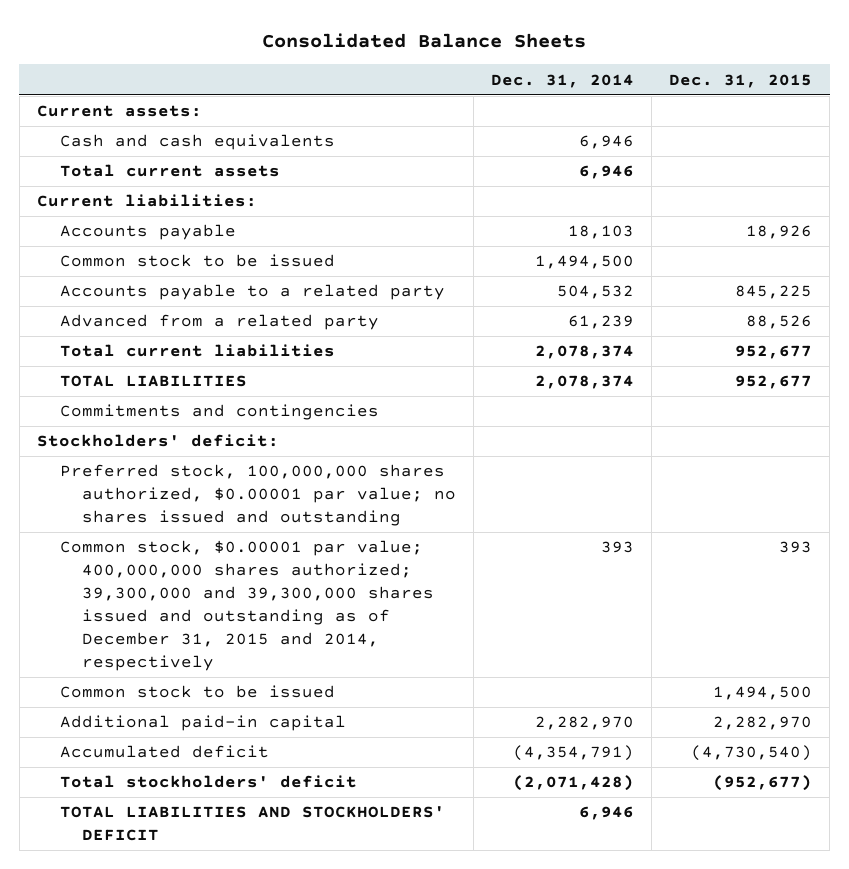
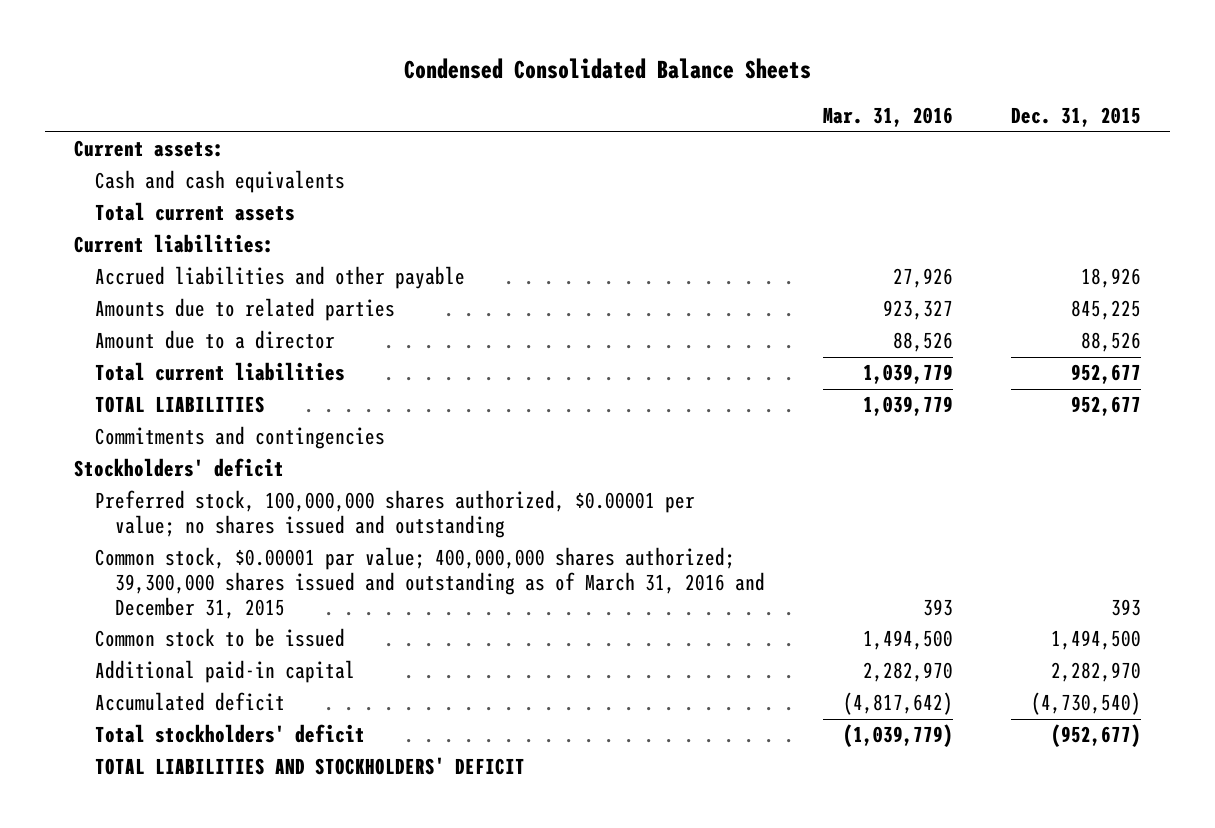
- Consolidated Balance Sheets
+ Condensed Consolidated Balance Sheets
- | Dec. 31, 2014 | Dec. 31, 2015
+ | Mar. 31, 2016 | Dec. 31, 2015
- Accounts payable | 18,103 | 18,926
- Common stock to be issued | 1,494,500 |
- Accounts payable to a related party | 504,532 | 845,225
- Advanced from a related party | 61,239 | 88,526
+ Accrued liabilities and other payable | 27,926 | 18,926
+ Amounts due to related parties | 923,327 | 845,225
+ Amount due to a director | 88,526 | 88,526
- Stockholders' deficit:
- Preferred stock, 100,000,000 shares authorized, $0.00001 par value; no shares issued and outstanding
- Common stock, $0.00001 par value; 400,000,000 shares authorized; 39,300,000 and 39,300,000 shares issued and outstanding as of December 31, 2015 and 2014, respectively | 393 | 393
+ Stockholders' deficit
+ Preferred stock, 100,000,000 shares authorized, $0.00001 per value; no shares issued and outstanding
+ Common stock, $0.00001 par value; 400,000,000 shares authorized; 39,300,000 shares issued and outstanding as of March 31, 2016 and December 31, 2015 | 393 | 393

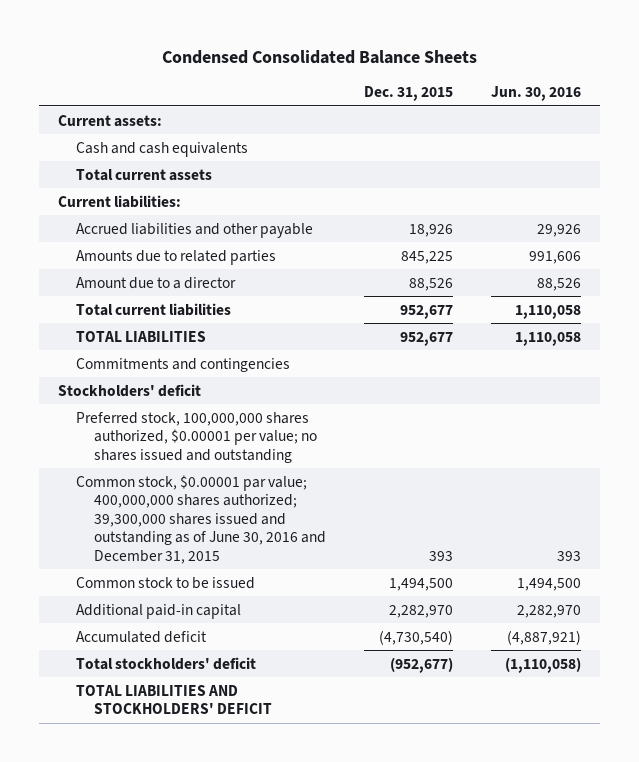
- | Mar. 31, 2016 | Dec. 31, 2015
+ | Dec. 31, 2015 | Jun. 30, 2016
- Common stock, $0.00001 par value; 400,000,000 shares authorized; 39,300,000 shares issued and outstanding as of March 31, 2016 and December 31, 2015 | 393 | 393
+ Common stock, $0.00001 par value; 400,000,000 shares authorized; 39,300,000 shares issued and outstanding as of June 30, 2016 and December 31, 2015 | 393 | 393

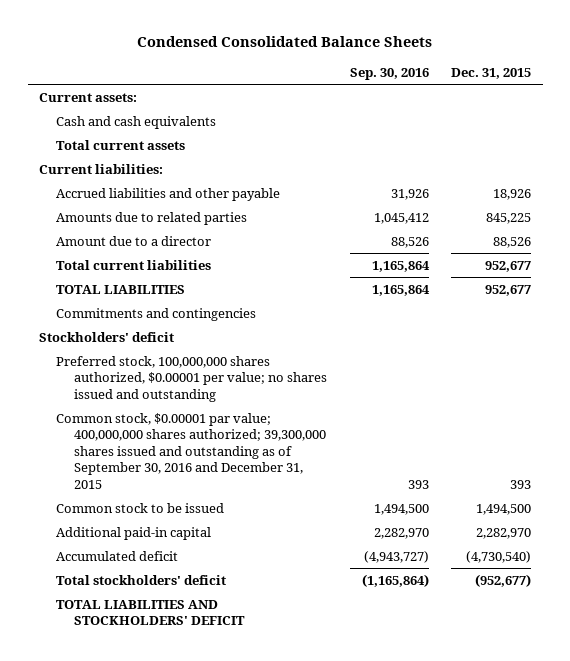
- | Dec. 31, 2015 | Jun. 30, 2016
+ | Sep. 30, 2016 | Dec. 31, 2015
- Common stock, $0.00001 par value; 400,000,000 shares authorized; 39,300,000 shares issued and outstanding as of June 30, 2016 and December 31, 2015 | 393 | 393
+ Common stock, $0.00001 par value; 400,000,000 shares authorized; 39,300,000 shares issued and outstanding as of September 30, 2016 and December 31, 2015 | 393 | 393

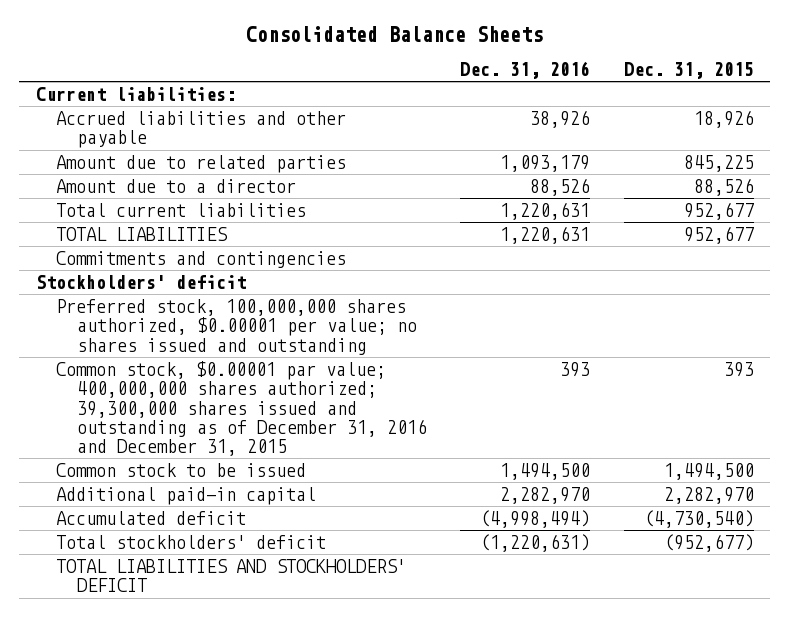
- Condensed Consolidated Balance Sheets
+ Consolidated Balance Sheets
- | Sep. 30, 2016 | Dec. 31, 2015
+ | Dec. 31, 2016 | Dec. 31, 2015
- Current assets:
- Cash and cash equivalents
- Total current assets
- Amounts due to related parties | 1,045,412 | 845,225
+ Amount due to related parties | 1,093,179 | 845,225
- Common stock, $0.00001 par value; 400,000,000 shares authorized; 39,300,000 shares issued and outstanding as of September 30, 2016 and December 31, 2015 | 393 | 393
+ Common stock, $0.00001 par value; 400,000,000 shares authorized; 39,300,000 shares issued and outstanding as of December 31, 2016 and December 31, 2015 | 393 | 393

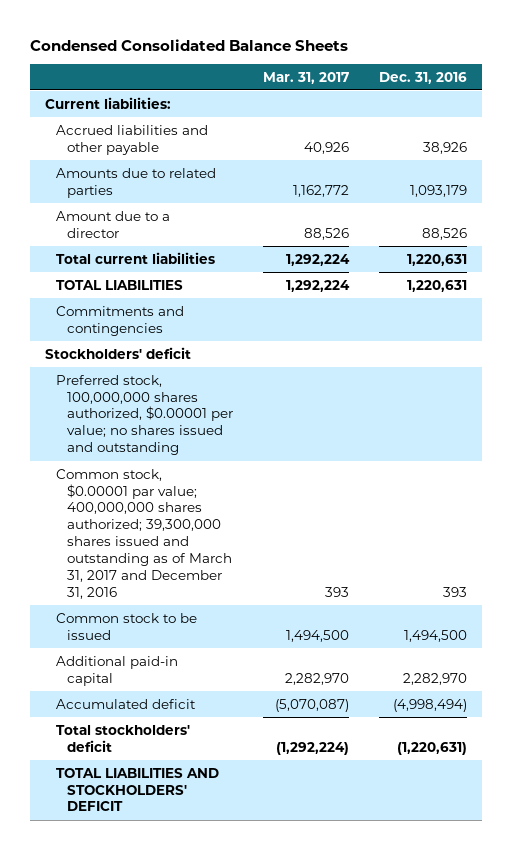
- Consolidated Balance Sheets
+ Condensed Consolidated Balance Sheets
- | Dec. 31, 2016 | Dec. 31, 2015
+ | Mar. 31, 2017 | Dec. 31, 2016
- Amount due to related parties | 1,093,179 | 845,225
+ Amounts due to related parties | 1,162,772 | 1,093,179
- Common stock, $0.00001 par value; 400,000,000 shares authorized; 39,300,000 shares issued and outstanding as of December 31, 2016 and December 31, 2015 | 393 | 393
+ Common stock, $0.00001 par value; 400,000,000 shares authorized; 39,300,000 shares issued and outstanding as of March 31, 2017 and December 31, 2016 | 393 | 393

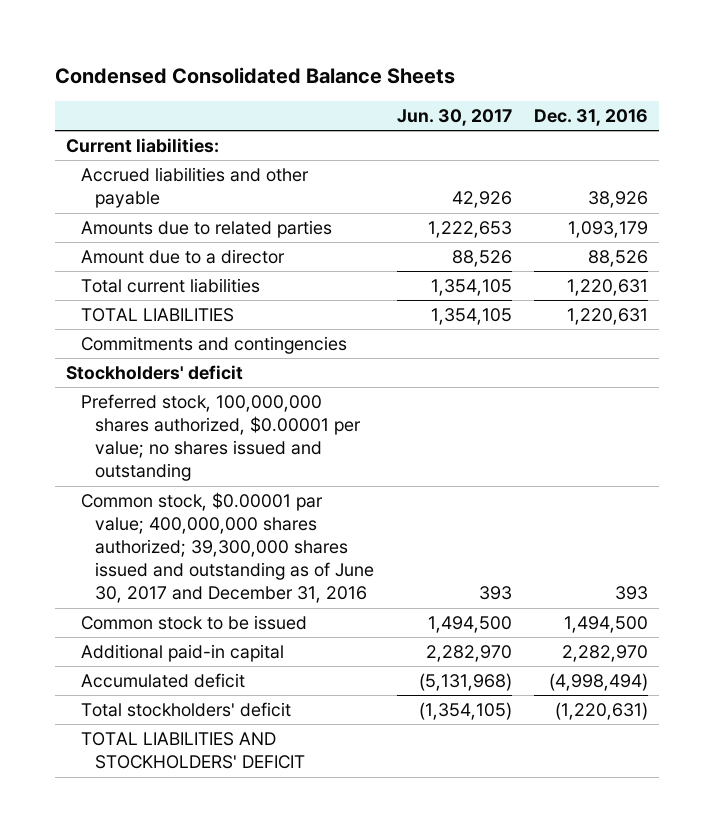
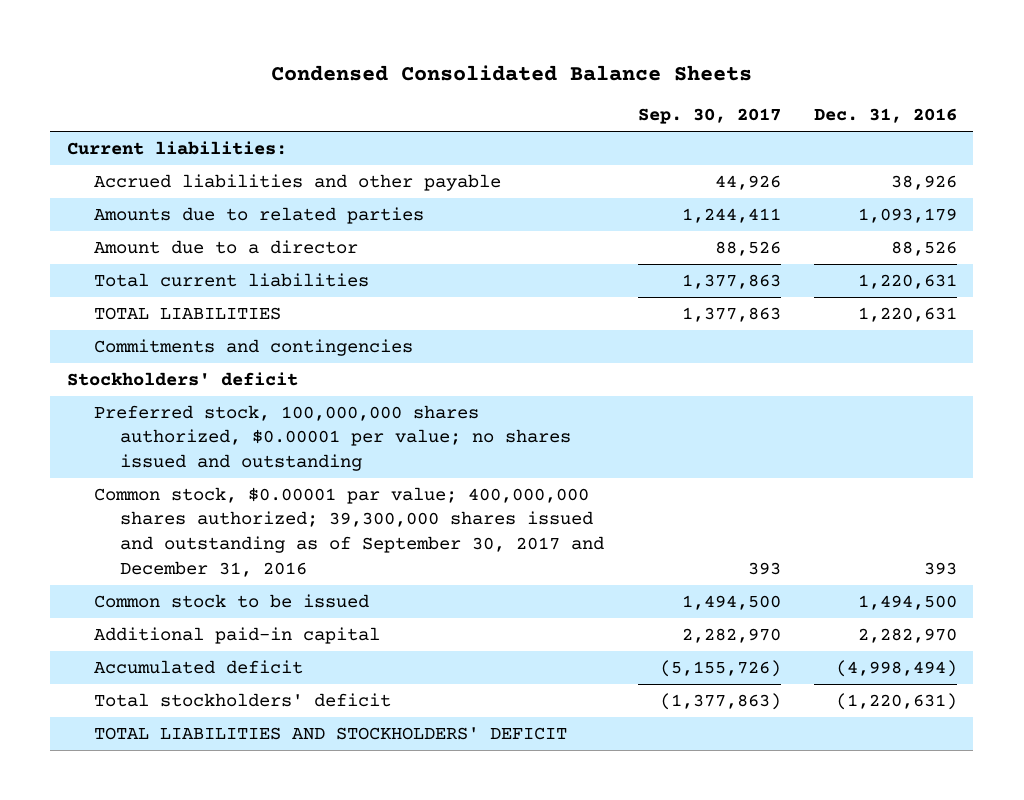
- | Jun. 30, 2017 | Dec. 31, 2016
+ | Sep. 30, 2017 | Dec. 31, 2016
- Common stock, $0.00001 par value; 400,000,000 shares authorized; 39,300,000 shares issued and outstanding as of June 30, 2017 and December 31, 2016 | 393 | 393
+ Common stock, $0.00001 par value; 400,000,000 shares authorized; 39,300,000 shares issued and outstanding as of September 30, 2017 and December 31, 2016 | 393 | 393

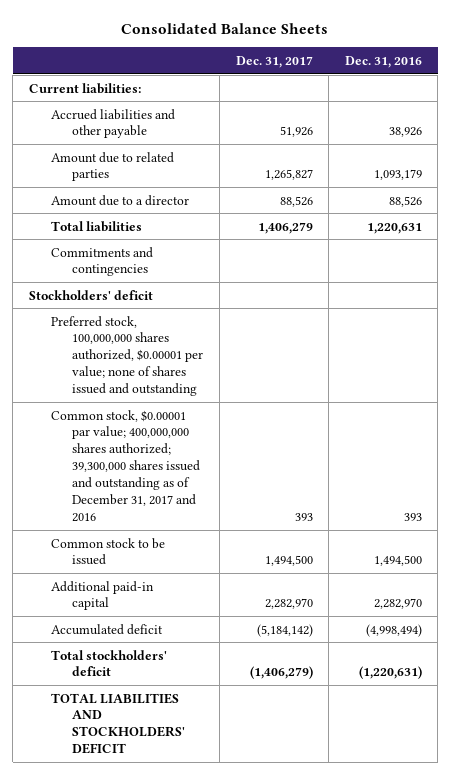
- Condensed Consolidated Balance Sheets
+ Consolidated Balance Sheets
- | Sep. 30, 2017 | Dec. 31, 2016
+ | Dec. 31, 2017 | Dec. 31, 2016
- Amounts due to related parties | 1,244,411 | 1,093,179
+ Amount due to related parties | 1,265,827 | 1,093,179
- Total current liabilities | 1,377,863 | 1,220,631
- TOTAL LIABILITIES | 1,377,863 | 1,220,631
+ Total liabilities | 1,406,279 | 1,220,631
- Preferred stock, 100,000,000 shares authorized, $0.00001 per value; no shares issued and outstanding
- Common stock, $0.00001 par value; 400,000,000 shares authorized; 39,300,000 shares issued and outstanding as of September 30, 2017 and December 31, 2016 | 393 | 393
+ Preferred stock, 100,000,000 shares authorized, $0.00001 per value; none of shares issued and outstanding
+ Common stock, $0.00001 par value; 400,000,000 shares authorized; 39,300,000 shares issued and outstanding as of December 31, 2017 and 2016 | 393 | 393

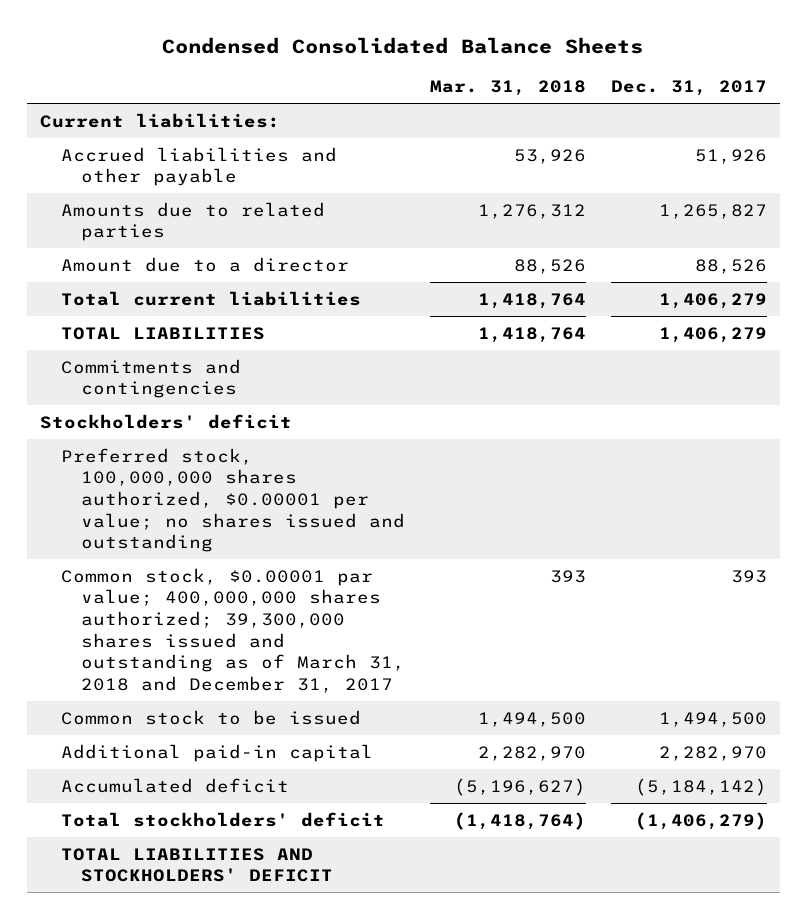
- Consolidated Balance Sheets
+ Condensed Consolidated Balance Sheets
- | Dec. 31, 2017 | Dec. 31, 2016
+ | Mar. 31, 2018 | Dec. 31, 2017
- Amount due to related parties | 1,265,827 | 1,093,179
+ Amounts due to related parties | 1,276,312 | 1,265,827
- Total liabilities | 1,406,279 | 1,220,631
+ Total current liabilities | 1,418,764 | 1,406,279
+ TOTAL LIABILITIES | 1,418,764 | 1,406,279
- Preferred stock, 100,000,000 shares authorized, $0.00001 per value; none of shares issued and outstanding
- Common stock, $0.00001 par value; 400,000,000 shares authorized; 39,300,000 shares issued and outstanding as of December 31, 2017 and 2016 | 393 | 393
+ Preferred stock, 100,000,000 shares authorized, $0.00001 per value; no shares issued and outstanding
+ Common stock, $0.00001 par value; 400,000,000 shares authorized; 39,300,000 shares issued and outstanding as of March 31, 2018 and December 31, 2017 | 393 | 393

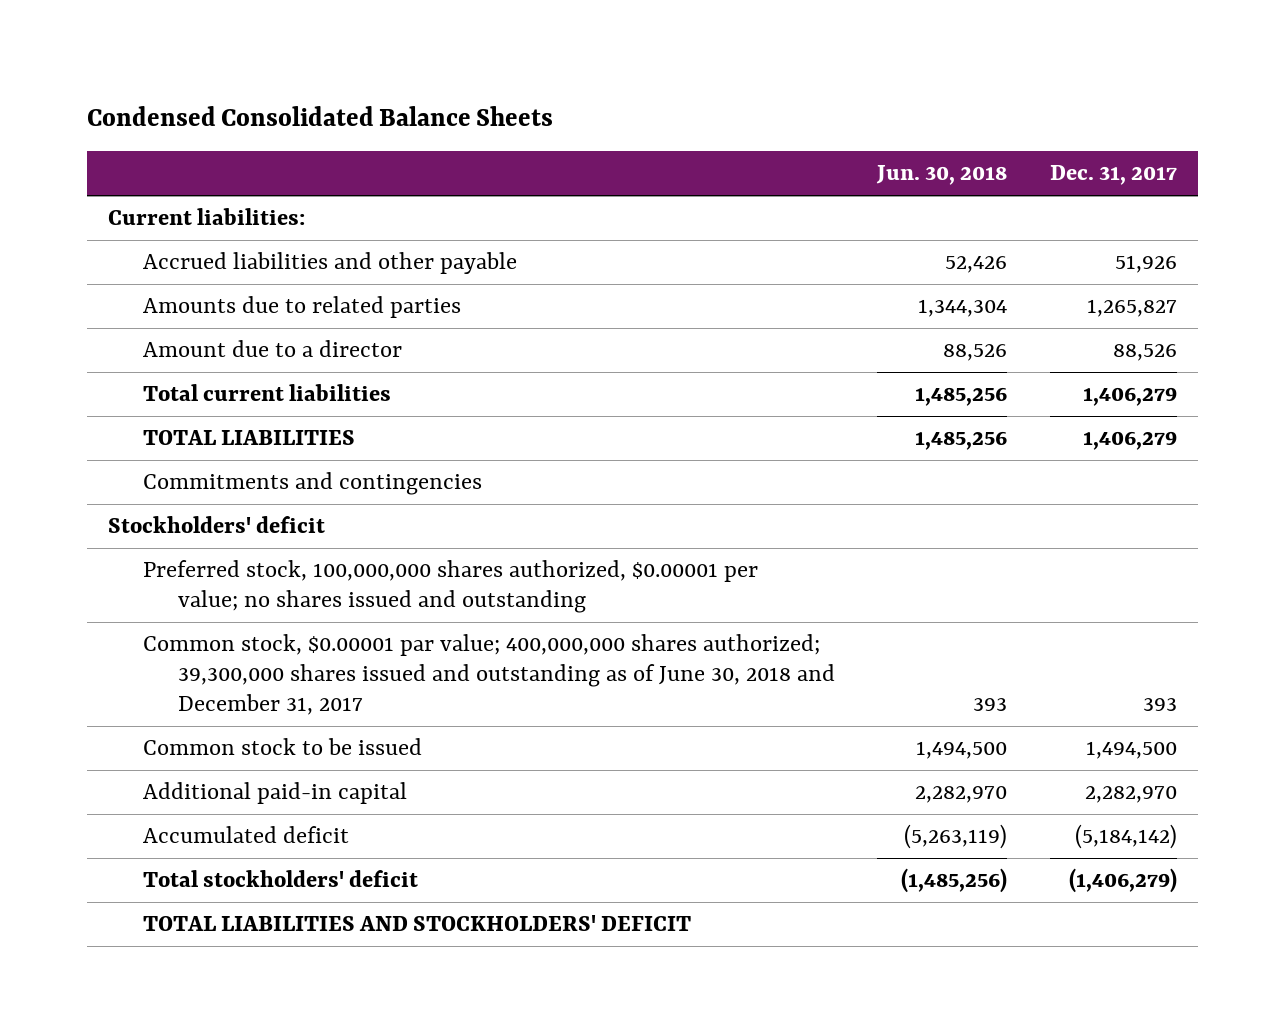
- | Mar. 31, 2018 | Dec. 31, 2017
+ | Jun. 30, 2018 | Dec. 31, 2017
- Common stock, $0.00001 par value; 400,000,000 shares authorized; 39,300,000 shares issued and outstanding as of March 31, 2018 and December 31, 2017 | 393 | 393
+ Common stock, $0.00001 par value; 400,000,000 shares authorized; 39,300,000 shares issued and outstanding as of June 30, 2018 and December 31, 2017 | 393 | 393

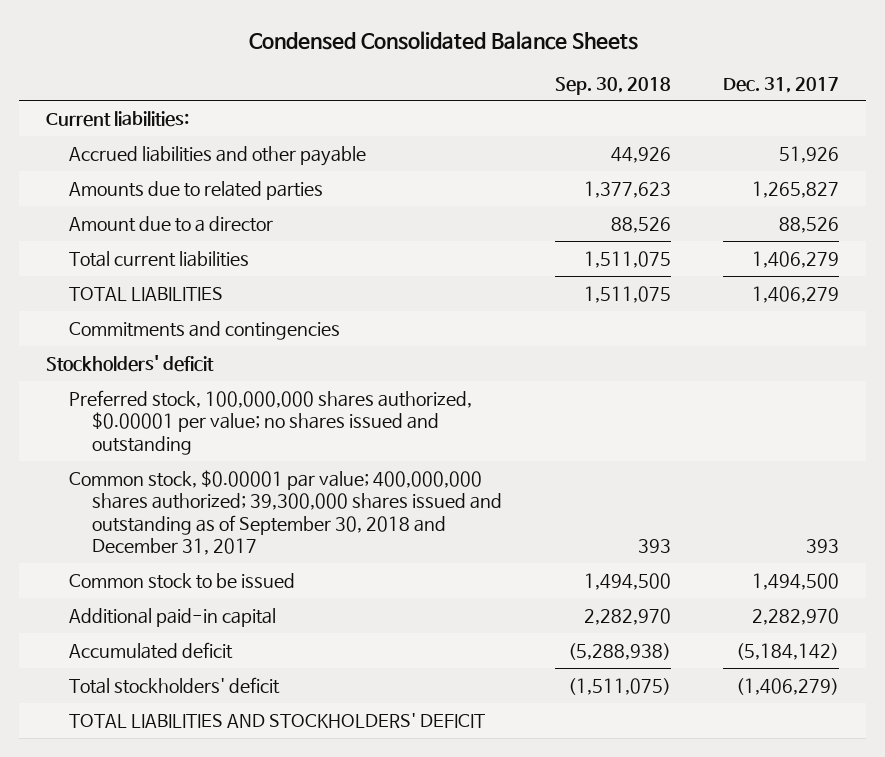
- | Jun. 30, 2018 | Dec. 31, 2017
+ | Sep. 30, 2018 | Dec. 31, 2017
- Common stock, $0.00001 par value; 400,000,000 shares authorized; 39,300,000 shares issued and outstanding as of June 30, 2018 and December 31, 2017 | 393 | 393
+ Common stock, $0.00001 par value; 400,000,000 shares authorized; 39,300,000 shares issued and outstanding as of September 30, 2018 and December 31, 2017 | 393 | 393

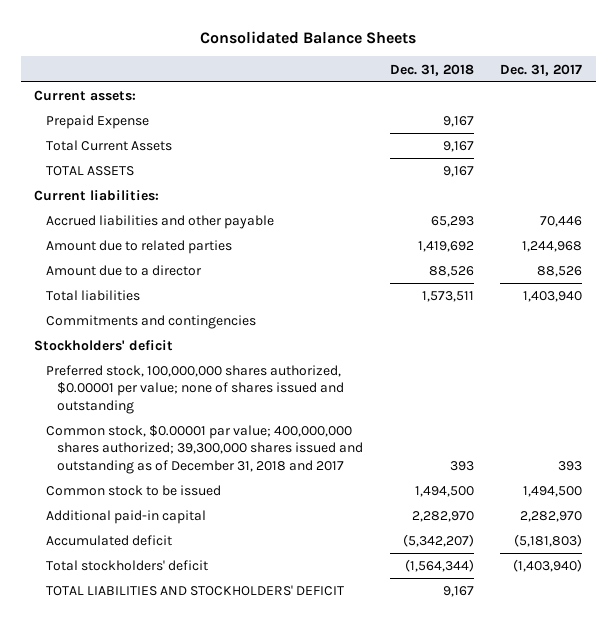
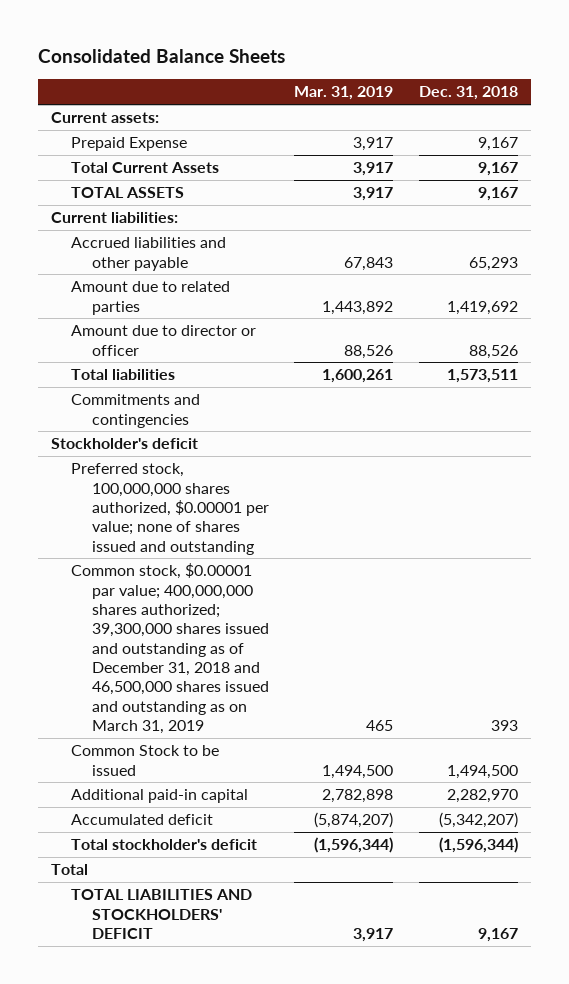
- | Dec. 31, 2018 | Dec. 31, 2017
+ | Mar. 31, 2019 | Dec. 31, 2018
- Amount due to a director | 88,526 | 88,526
+ Amount due to director or officer | 88,526 | 88,526
- Stockholders' deficit
+ Stockholder's deficit
- Common stock, $0.00001 par value; 400,000,000 shares authorized; 39,300,000 shares issued and outstanding as of December 31, 2018 and 2017 | 393 | 393
- Common stock to be issued | 1,494,500 | 1,494,500
+ Common stock, $0.00001 par value; 400,000,000 shares authorized; 39,300,000 shares issued and outstanding as of December 31, 2018 and 46,500,000 shares issued and outstanding as on March 31, 2019 | 465 | 393
+ Common Stock to be issued | 1,494,500 | 1,494,500
- Total stockholders' deficit | (1,564,344) | (1,403,940)
+ Total stockholder's deficit | (1,596,344) | (1,596,344)
+ Total

